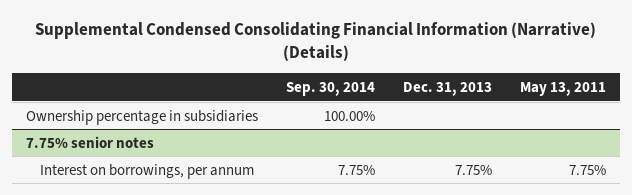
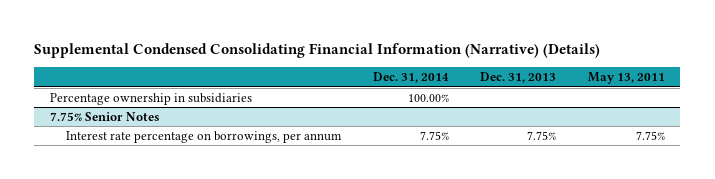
- | Sep. 30, 2014 | Dec. 31, 2013 | May 13, 2011
+ | Dec. 31, 2014 | Dec. 31, 2013 | May 13, 2011
- Ownership percentage in subsidiaries | 100.00% | |
- 7.75% senior notes
- Interest on borrowings, per annum | 7.75% | 7.75% | 7.75%
+ Percentage ownership in subsidiaries | 100.00% | |
+ 7.75% Senior Notes
+ Interest rate percentage on borrowings, per annum | 7.75% | 7.75% | 7.75%

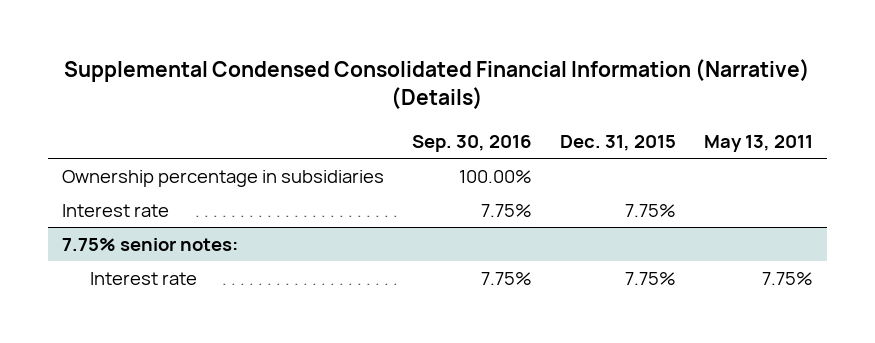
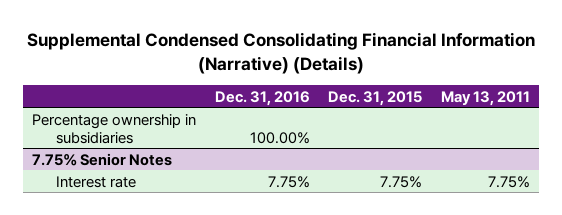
- Supplemental Condensed Consolidated Financial Information (Narrative) (Details)
+ Supplemental Condensed Consolidating Financial Information (Narrative) (Details)
- | Sep. 30, 2016 | Dec. 31, 2015 | May 13, 2011
+ | Dec. 31, 2016 | Dec. 31, 2015 | May 13, 2011
- Ownership percentage in subsidiaries | 100.00% | |
- Interest rate | 7.75% | 7.75% |
- 7.75% senior notes:
+ Percentage ownership in subsidiaries | 100.00% | |
+ 7.75% Senior Notes

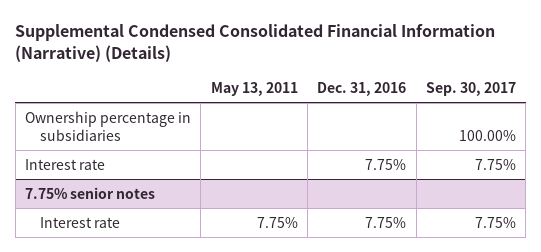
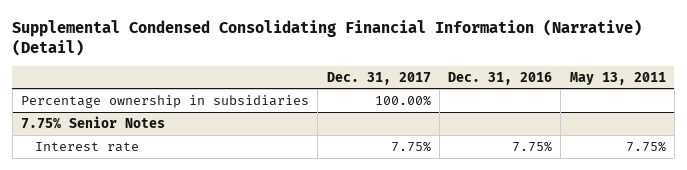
- Supplemental Condensed Consolidated Financial Information (Narrative) (Details)
+ Supplemental Condensed Consolidating Financial Information (Narrative) (Detail)
- | May 13, 2011 | Dec. 31, 2016 | Sep. 30, 2017
+ | Dec. 31, 2017 | Dec. 31, 2016 | May 13, 2011
- Ownership percentage in subsidiaries | | | 100.00%
- Interest rate | | 7.75% | 7.75%
- 7.75% senior notes
+ Percentage ownership in subsidiaries | 100.00% | |
+ 7.75% Senior Notes

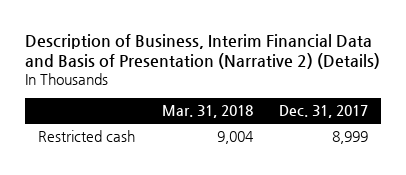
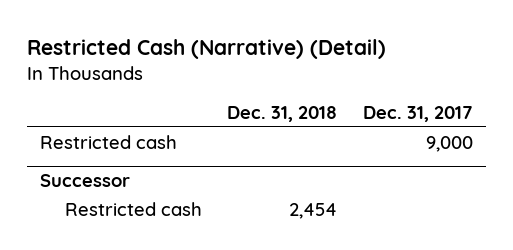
- Description of Business, Interim Financial Data and Basis of Presentation (Narrative 2) (Details)
+ Restricted Cash (Narrative) (Detail)
- | Mar. 31, 2018 | Dec. 31, 2017
+ | Dec. 31, 2018 | Dec. 31, 2017
- Restricted cash | 9,004 | 8,999
+ Restricted cash | | 9,000
+ Successor
+ Restricted cash | 2,454 |

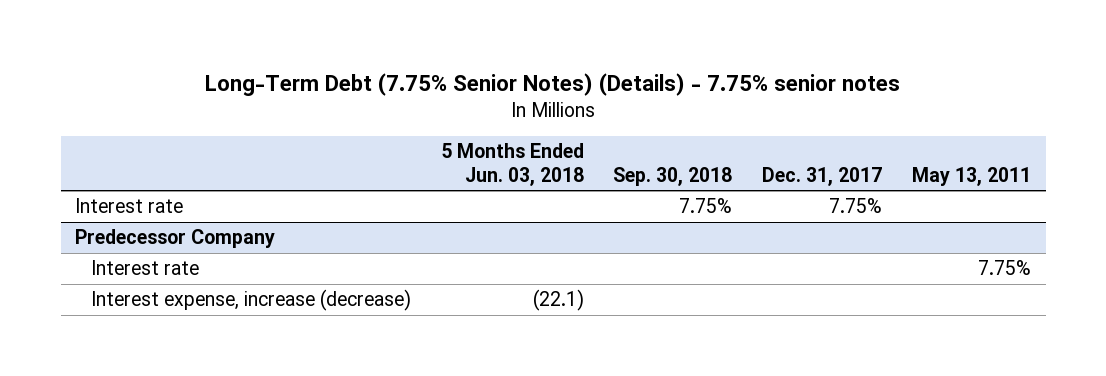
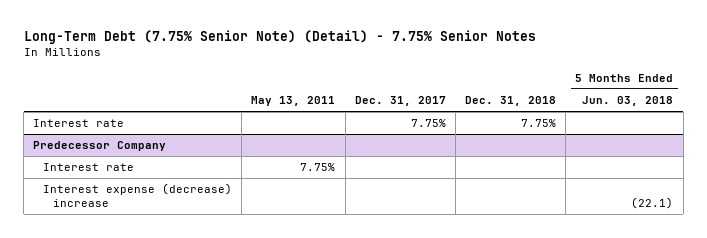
- Long-Term Debt (7.75% Senior Notes) (Details) - 7.75% senior notes
+ Long-Term Debt (7.75% Senior Note) (Detail) - 7.75% Senior Notes
- | 5 Months Ended Jun. 03, 2018 | Sep. 30, 2018 | Dec. 31, 2017 | May 13, 2011
+ | May 13, 2011 | Dec. 31, 2017 | Dec. 31, 2018 | 5 Months Ended Jun. 03, 2018
@ Predecessor Company
- Interest expense, increase (decrease) | (22.1) | | |
+ Interest expense (decrease) increase | | | | (22.1)

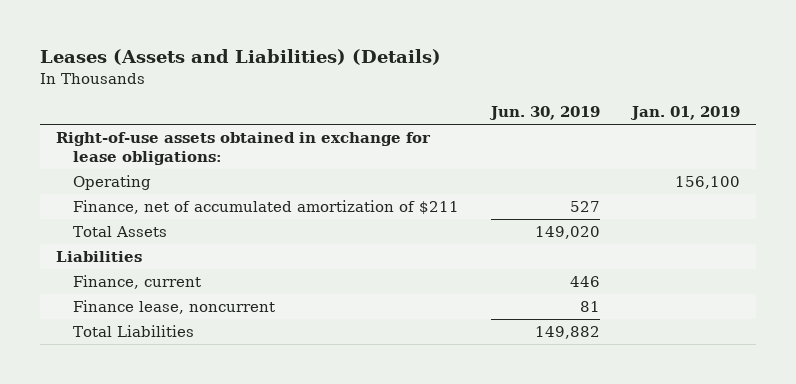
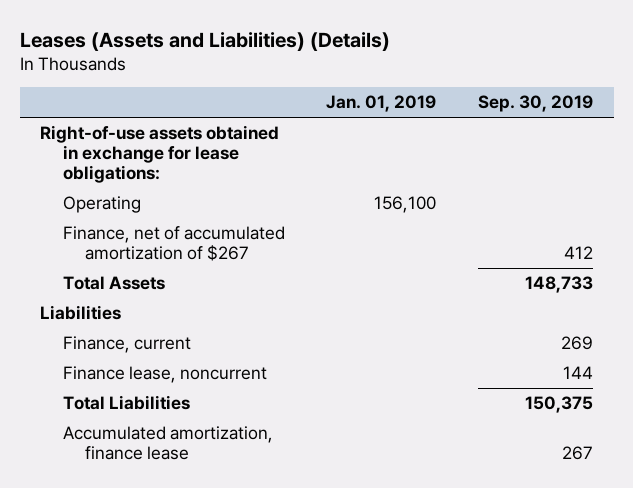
- | Jun. 30, 2019 | Jan. 01, 2019
+ | Jan. 01, 2019 | Sep. 30, 2019
- Finance, net of accumulated amortization of $211 | 527 |
+ Finance, net of accumulated amortization of $267 | | 412
+ Accumulated amortization, finance lease | | 267

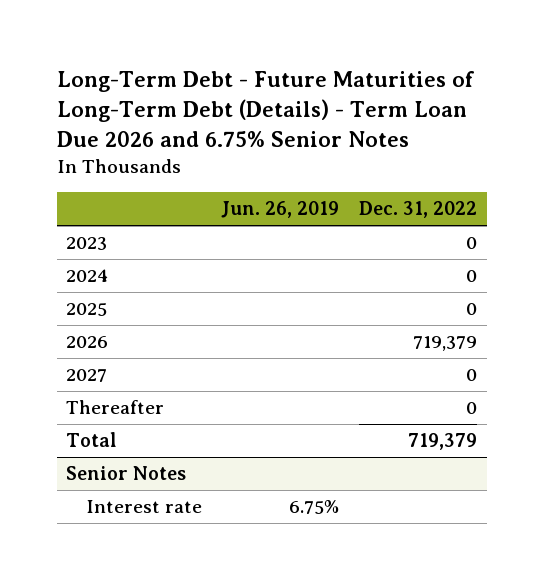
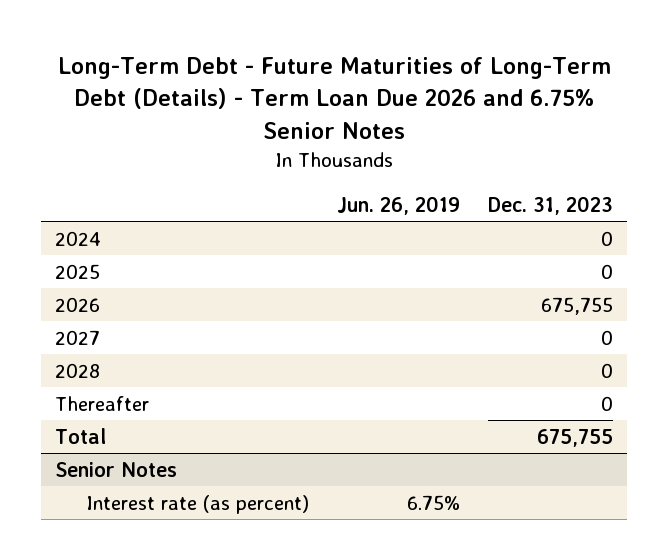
- | Jun. 26, 2019 | Dec. 31, 2022
+ | Jun. 26, 2019 | Dec. 31, 2023
- 2023 | | 0
+ 2028 | | 0
@ Senior Notes
- Interest rate | 6.75% |
+ Interest rate (as percent) | 6.75% |

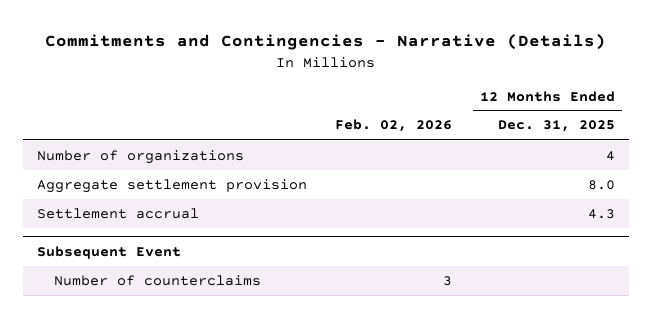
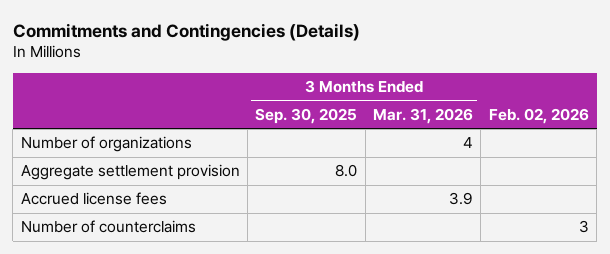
- Commitments and Contingencies - Narrative (Details)
+ Commitments and Contingencies (Details)
- | Feb. 02, 2026 | 12 Months Ended Dec. 31, 2025
+ | 3 Months Ended Sep. 30, 2025 | 3 Months Ended Mar. 31, 2026 | Feb. 02, 2026
- Settlement accrual | | 4.3
- Subsequent Event
- Number of counterclaims | 3 |
+ Accrued license fees | | 3.9 |
+ Number of counterclaims | | | 3

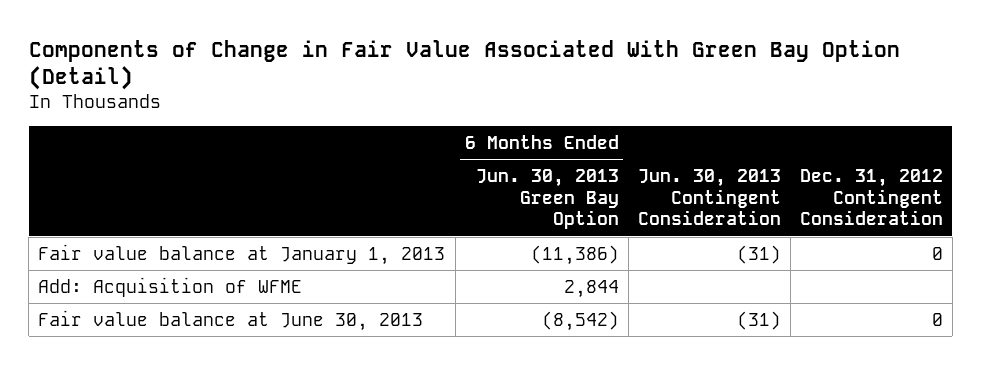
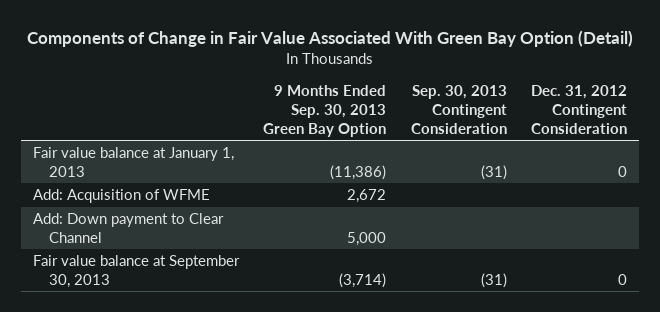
- | 6 Months Ended Jun. 30, 2013 Green Bay Option | Jun. 30, 2013 Contingent Consideration | Dec. 31, 2012 Contingent Consideration
+ | 9 Months Ended Sep. 30, 2013 Green Bay Option | Sep. 30, 2013 Contingent Consideration | Dec. 31, 2012 Contingent Consideration
- Fair value balance at June 30, 2013 | (8,542) | (31) | 0
+ Add: Down payment to Clear Channel | 5,000 | |
+ Fair value balance at September 30, 2013 | (3,714) | (31) | 0

